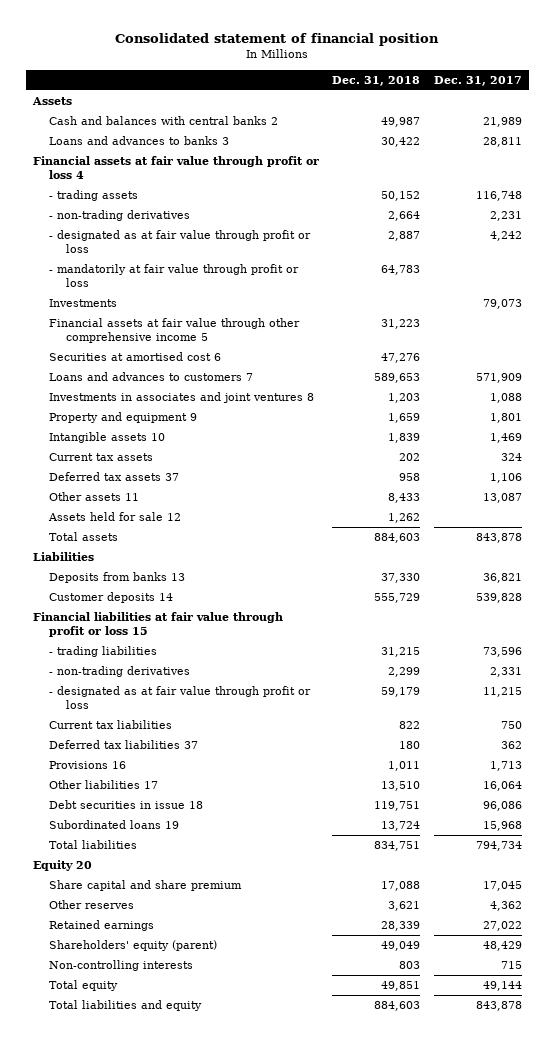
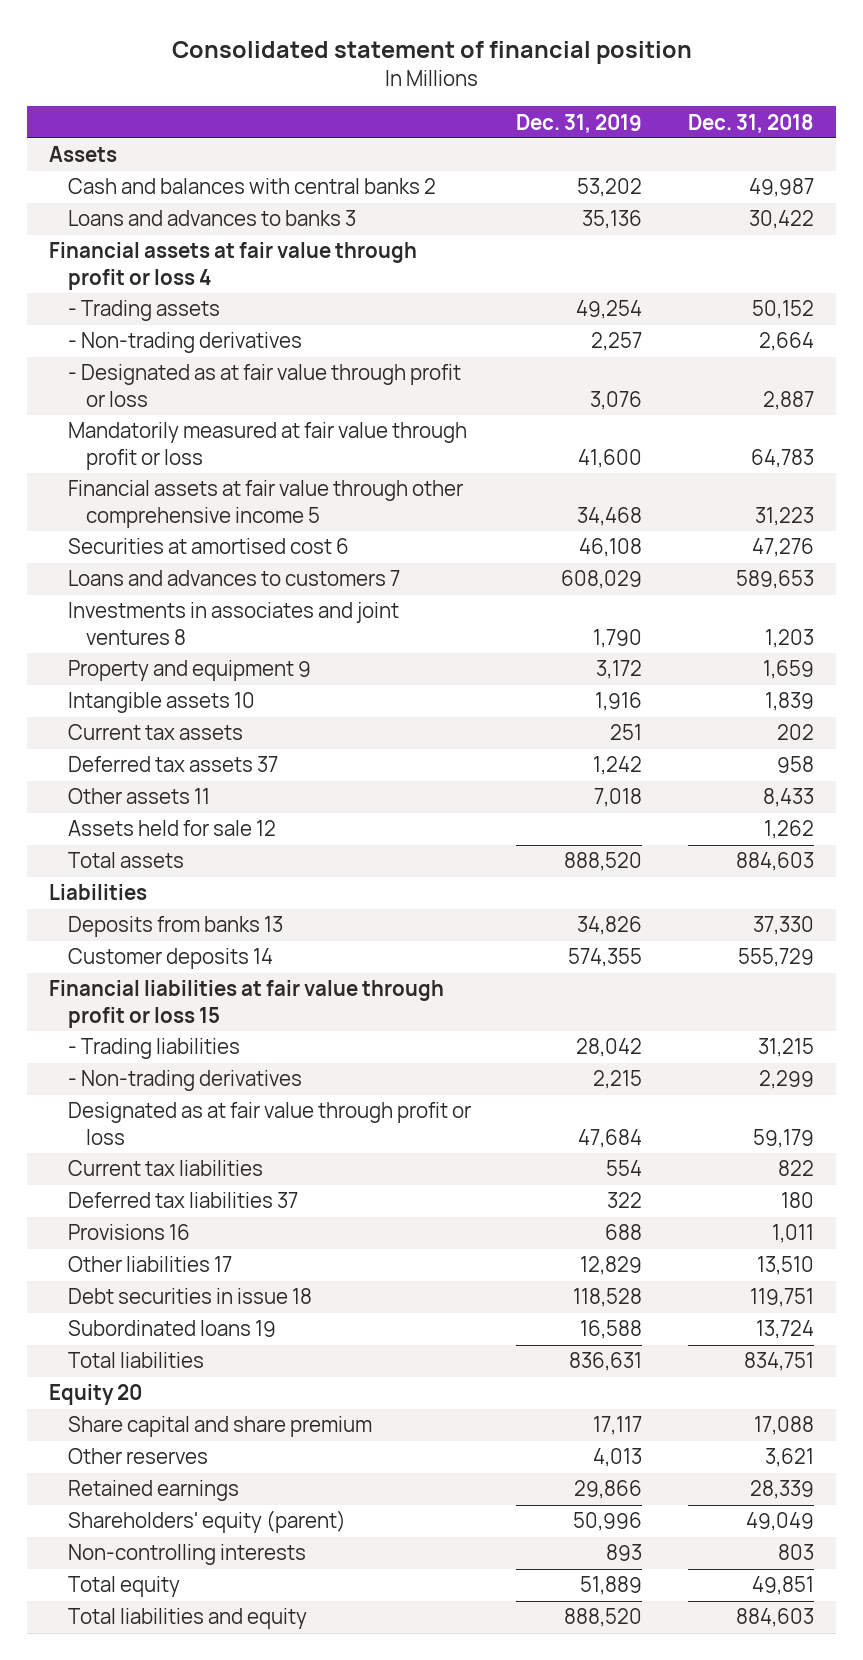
- | Dec. 31, 2018 | Dec. 31, 2017
+ | Dec. 31, 2019 | Dec. 31, 2018
- - trading assets | 50,152 | 116,748
- - non-trading derivatives | 2,664 | 2,231
- - designated as at fair value through profit or loss | 2,887 | 4,242
- - mandatorily at fair value through profit or loss | 64,783 |
- Investments | | 79,073
+ - Trading assets | 49,254 | 50,152
+ - Non-trading derivatives | 2,257 | 2,664
+ - Designated as at fair value through profit or loss | 3,076 | 2,887
+ Mandatorily measured at fair value through profit or loss | 41,600 | 64,783
- - trading liabilities | 31,215 | 73,596
- - non-trading derivatives | 2,299 | 2,331
- - designated as at fair value through profit or loss | 59,179 | 11,215
+ - Trading liabilities | 28,042 | 31,215
+ - Non-trading derivatives | 2,215 | 2,299
+ Designated as at fair value through profit or loss | 47,684 | 59,179

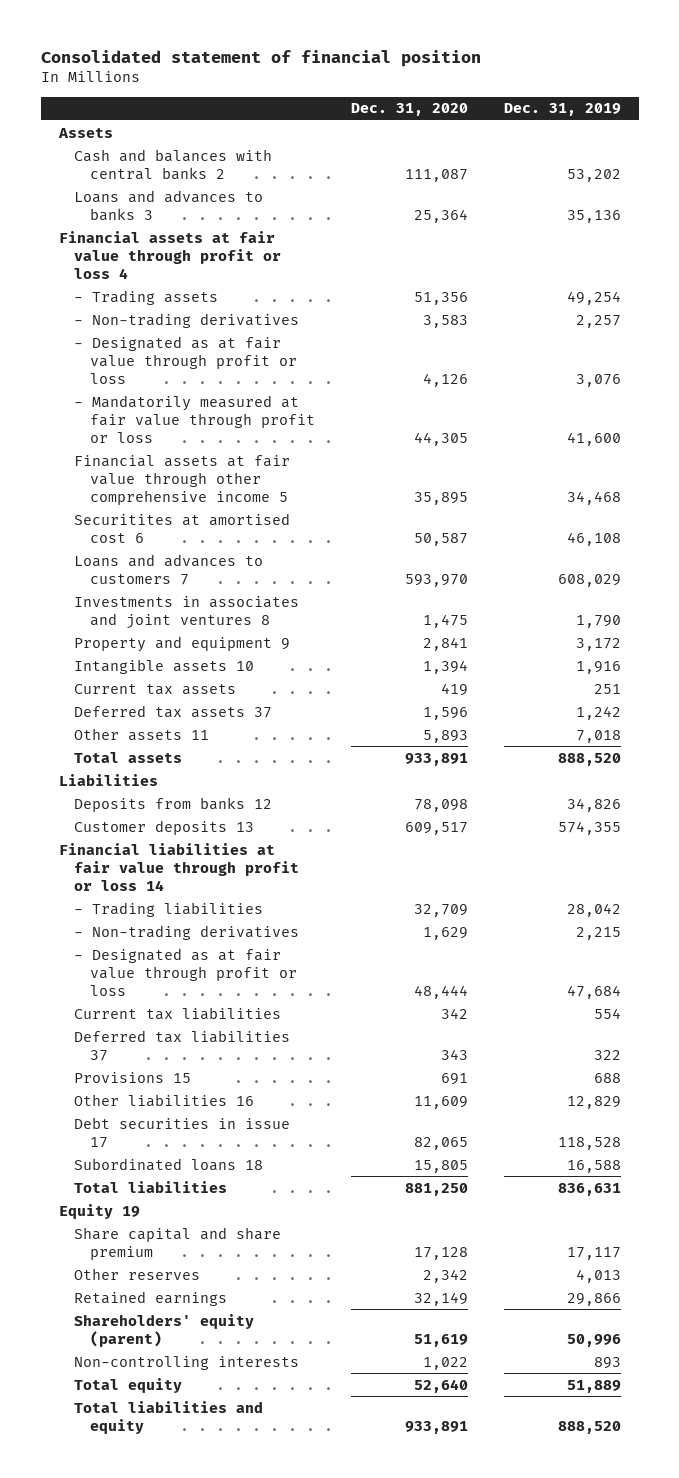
- | Dec. 31, 2019 | Dec. 31, 2018
+ | Dec. 31, 2020 | Dec. 31, 2019
- Mandatorily measured at fair value through profit or loss | 41,600 | 64,783
+ - Mandatorily measured at fair value through profit or loss | 44,305 | 41,600
- Securities at amortised cost 6 | 46,108 | 47,276
+ Securitites at amortised cost 6 | 50,587 | 46,108
- Assets held for sale 12 | | 1,262
- Deposits from banks 13 | 34,826 | 37,330
- Customer deposits 14 | 574,355 | 555,729
- Financial liabilities at fair value through profit or loss 15
+ Deposits from banks 12 | 78,098 | 34,826
+ Customer deposits 13 | 609,517 | 574,355
+ Financial liabilities at fair value through profit or loss 14
- Designated as at fair value through profit or loss | 47,684 | 59,179
+ - Designated as at fair value through profit or loss | 48,444 | 47,684
- Provisions 16 | 688 | 1,011
- Other liabilities 17 | 12,829 | 13,510
- Debt securities in issue 18 | 118,528 | 119,751
- Subordinated loans 19 | 16,588 | 13,724
+ Provisions 15 | 691 | 688
+ Other liabilities 16 | 11,609 | 12,829
+ Debt securities in issue 17 | 82,065 | 118,528
+ Subordinated loans 18 | 15,805 | 16,588
- Equity 20
+ Equity 19

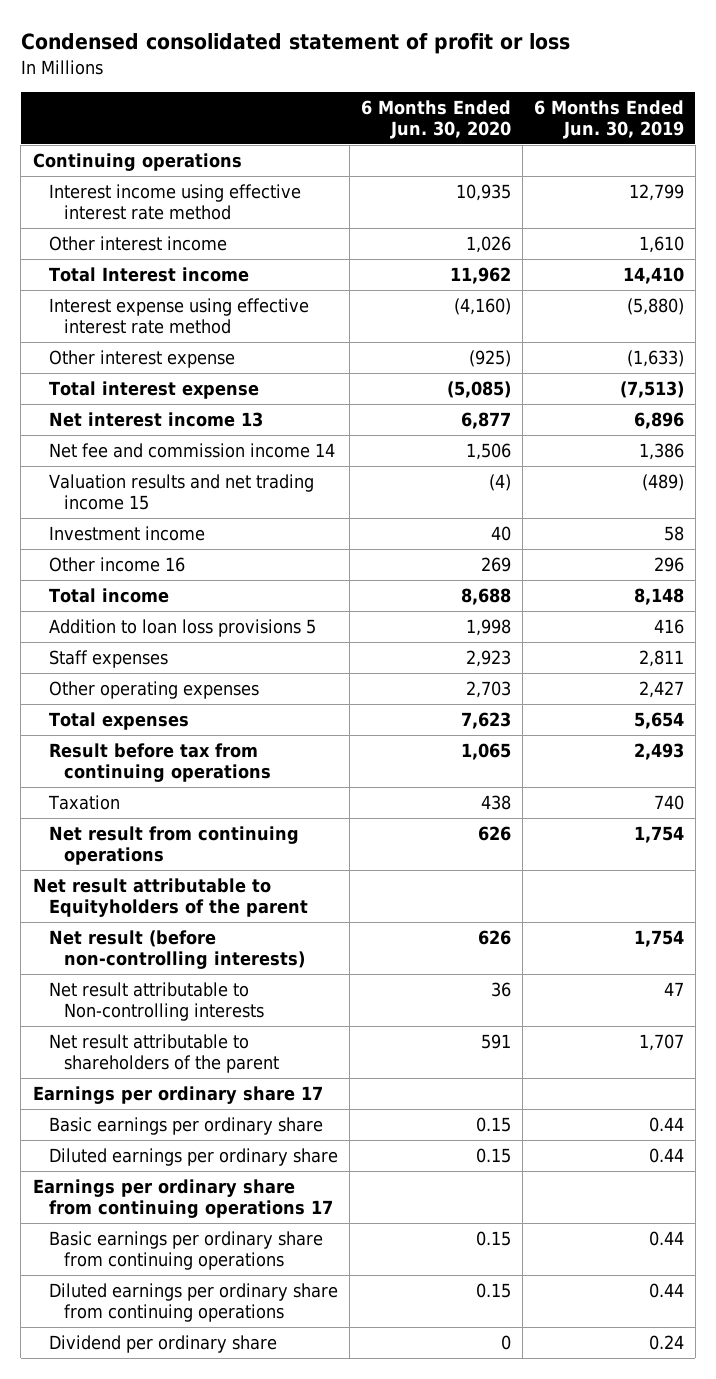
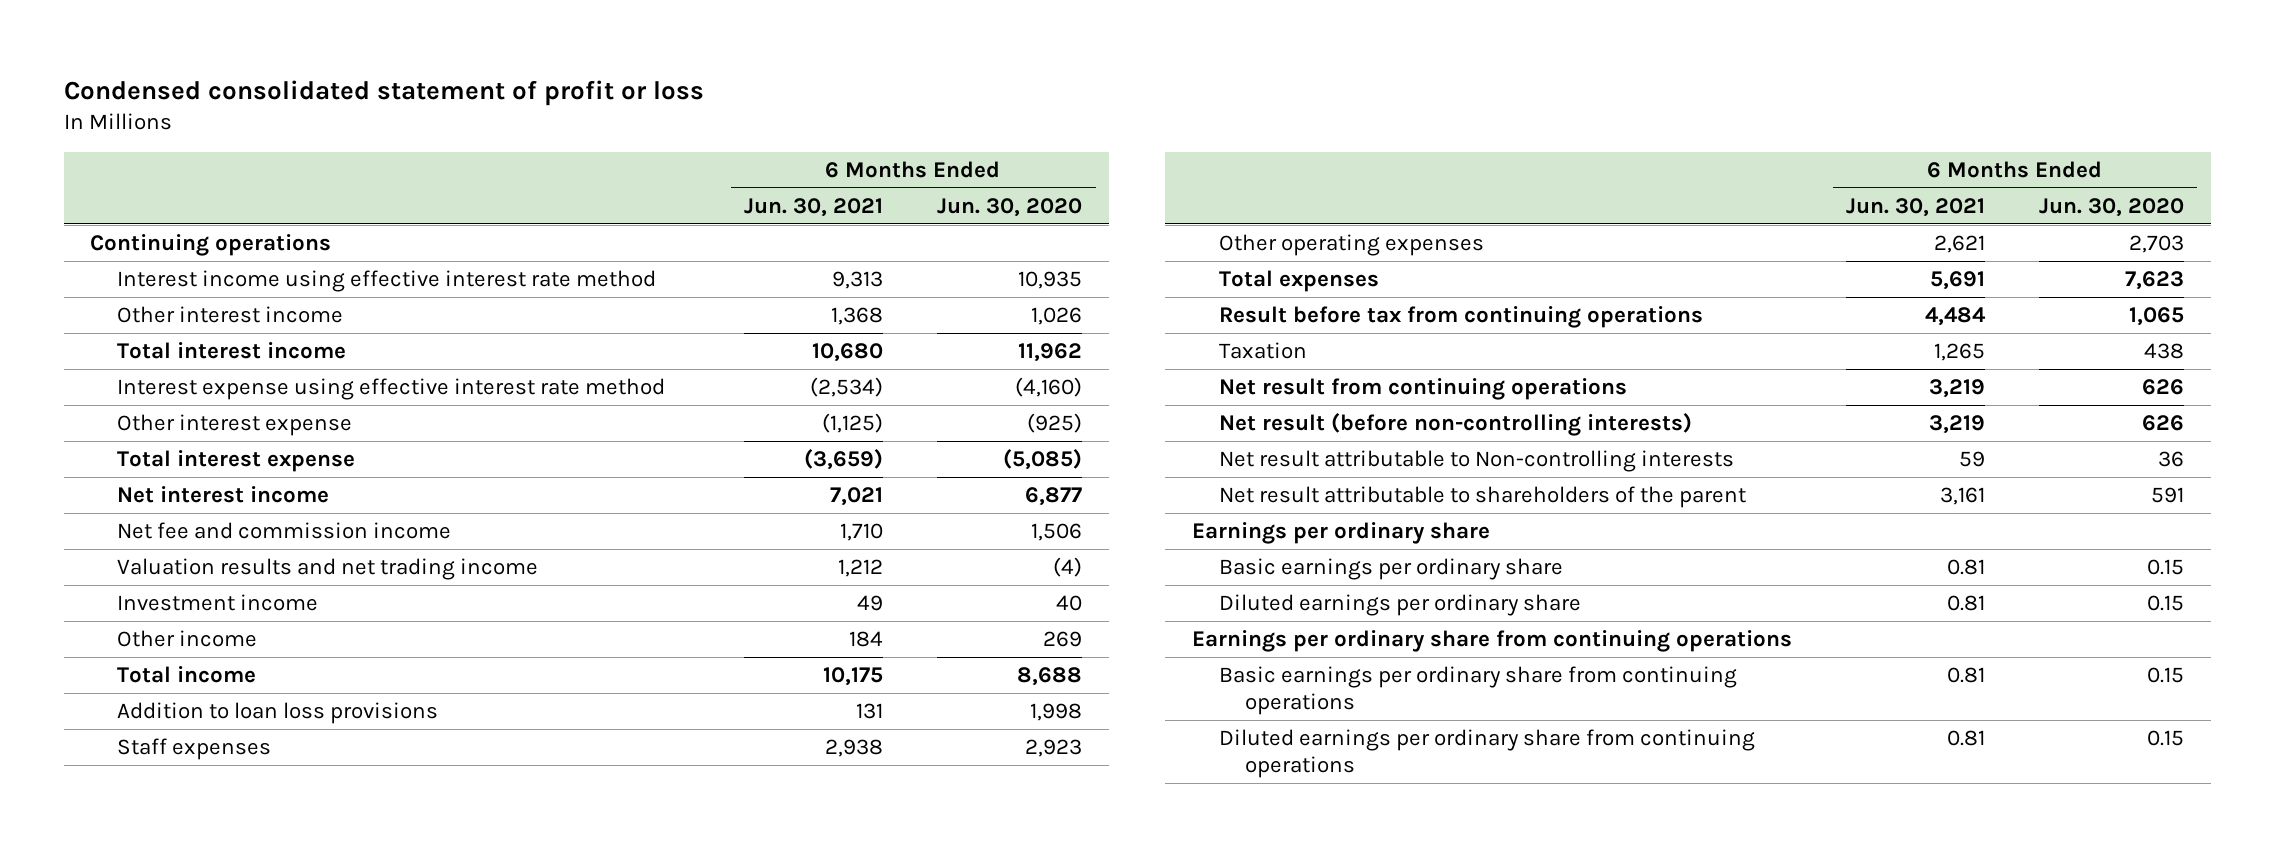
- | 6 Months Ended Jun. 30, 2020 | 6 Months Ended Jun. 30, 2019
+ | 6 Months Ended Jun. 30, 2021 | 6 Months Ended Jun. 30, 2020
- Total Interest income | 11,962 | 14,410
+ Total interest income | 10,680 | 11,962
- Net interest income 13 | 6,877 | 6,896
- Net fee and commission income 14 | 1,506 | 1,386
- Valuation results and net trading income 15 | (4) | (489)
+ Net interest income | 7,021 | 6,877
+ Net fee and commission income | 1,710 | 1,506
+ Valuation results and net trading income | 1,212 | (4)
- Other income 16 | 269 | 296
+ Other income | 184 | 269
- Addition to loan loss provisions 5 | 1,998 | 416
+ Addition to loan loss provisions | 131 | 1,998
- Net result attributable to Equityholders of the parent
- Earnings per ordinary share 17
+ Earnings per ordinary share
- Earnings per ordinary share from continuing operations 17
+ Earnings per ordinary share from continuing operations
- Dividend per ordinary share | 0 | 0.24

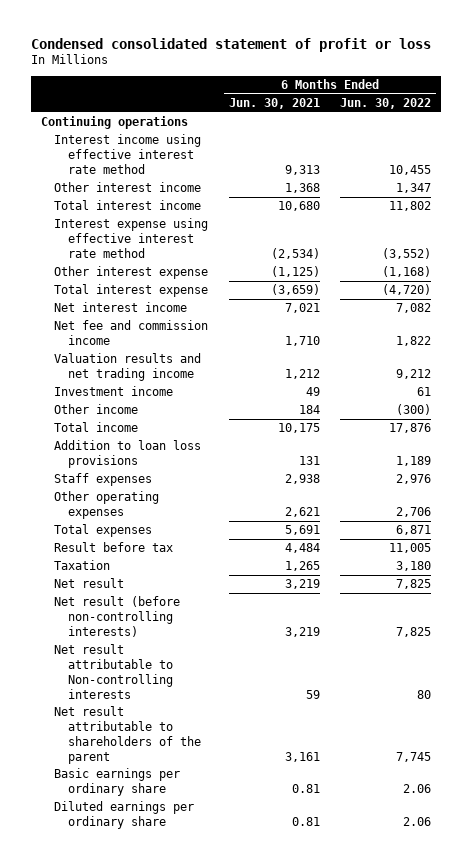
- | 6 Months Ended Jun. 30, 2021 | 6 Months Ended Jun. 30, 2020
+ | 6 Months Ended Jun. 30, 2021 | 6 Months Ended Jun. 30, 2022
- Result before tax from continuing operations | 4,484 | 1,065
+ Result before tax | 4,484 | 11,005
- Net result from continuing operations | 3,219 | 626
+ Net result | 3,219 | 7,825
- Earnings per ordinary share
- Earnings per ordinary share from continuing operations
- Basic earnings per ordinary share from continuing operations | 0.81 | 0.15
- Diluted earnings per ordinary share from continuing operations | 0.81 | 0.15

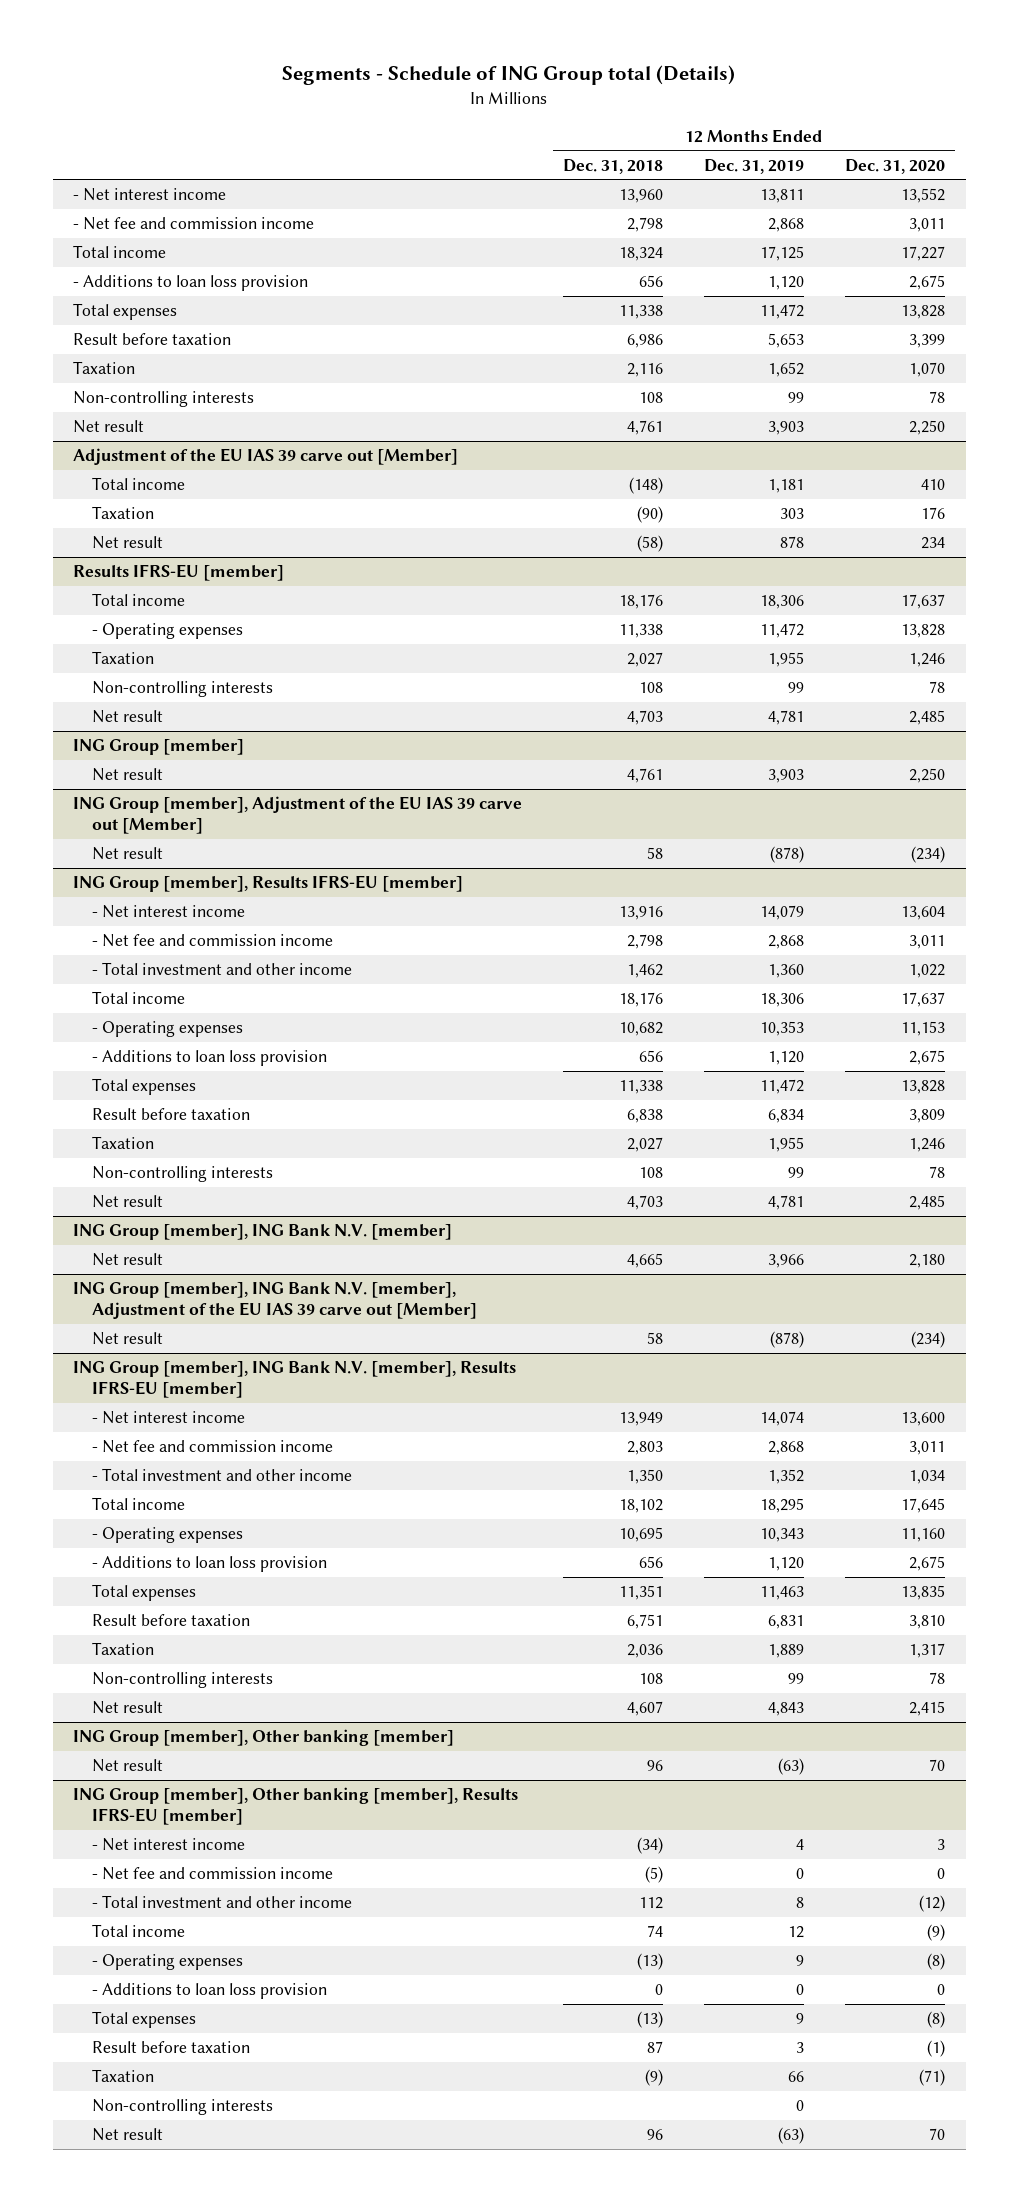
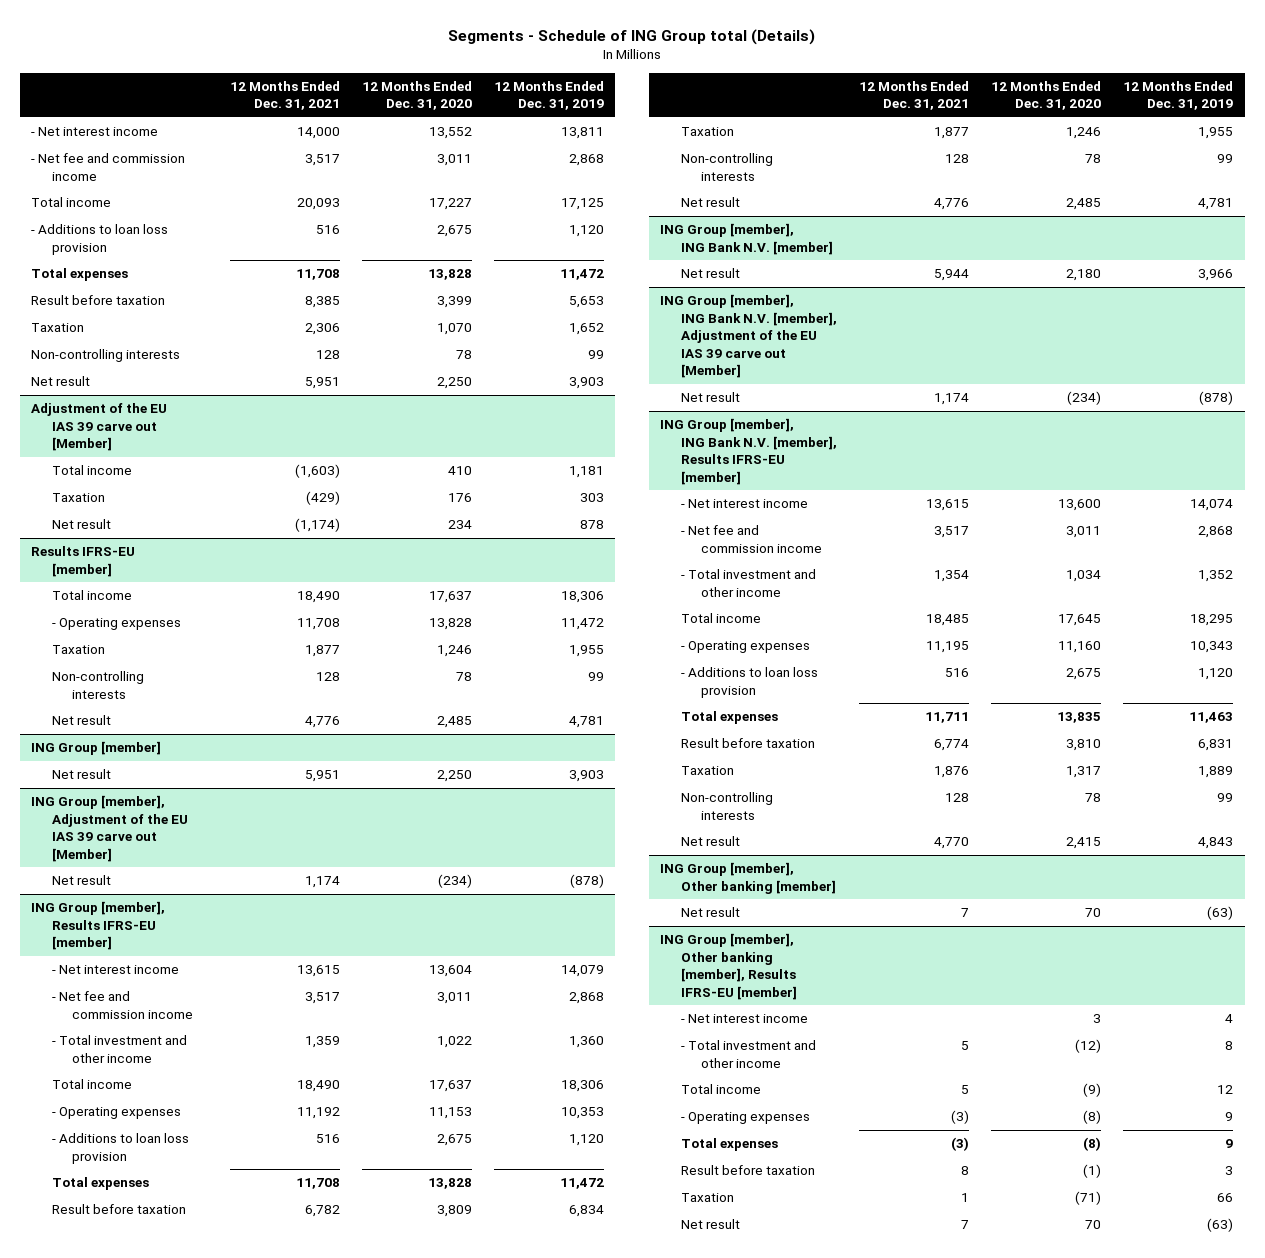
- | 12 Months Ended Dec. 31, 2018 | 12 Months Ended Dec. 31, 2019 | 12 Months Ended Dec. 31, 2020
+ | 12 Months Ended Dec. 31, 2021 | 12 Months Ended Dec. 31, 2020 | 12 Months Ended Dec. 31, 2019
@ ING Group [member], Other banking [member], Results IFRS-EU [member]
- - Net fee and commission income | (5) | 0 | 0
- - Additions to loan loss provision | 0 | 0 | 0
- Non-controlling interests | | 0 |

